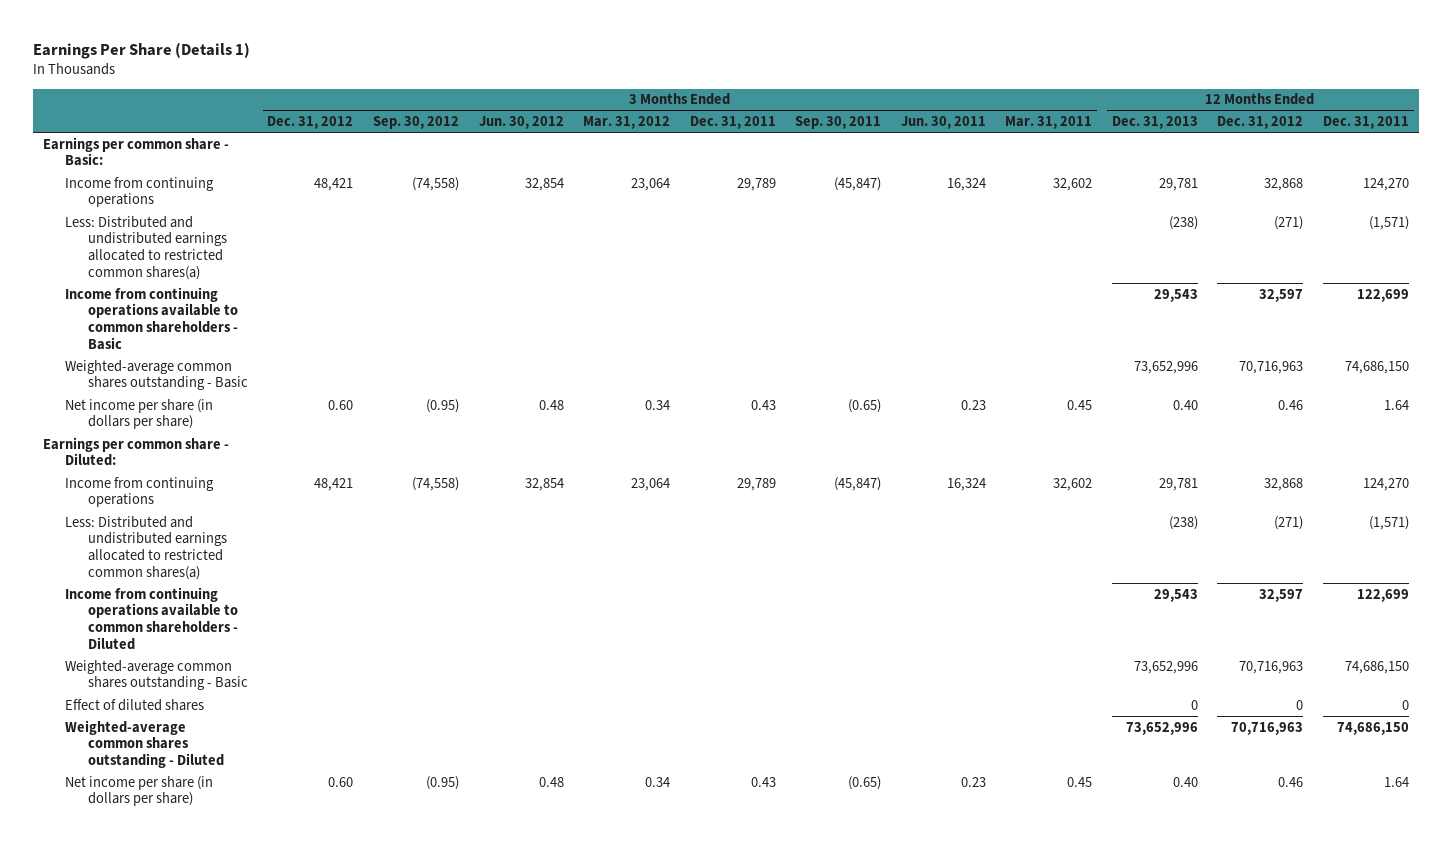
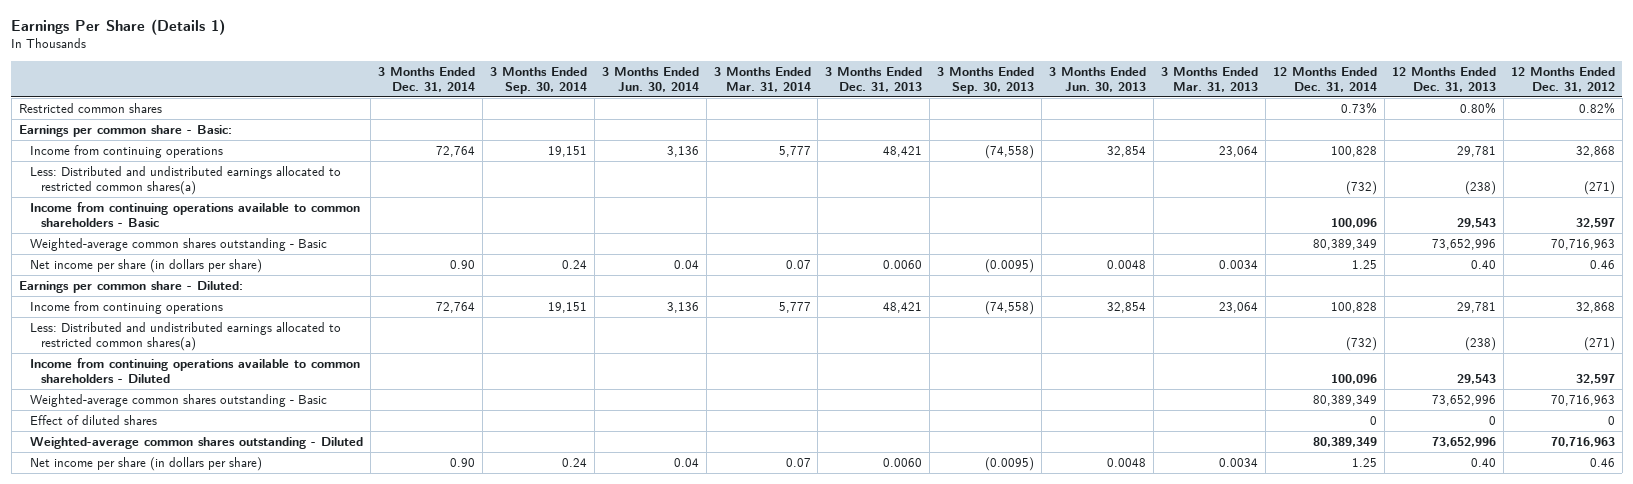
- | 3 Months Ended Dec. 31, 2012 | 3 Months Ended Sep. 30, 2012 | 3 Months Ended Jun. 30, 2012 | 3 Months Ended Mar. 31, 2012 | 3 Months Ended Dec. 31, 2011 | 3 Months Ended Sep. 30, 2011 | 3 Months Ended Jun. 30, 2011 | 3 Months Ended Mar. 31, 2011 | 12 Months Ended Dec. 31, 2013 | 12 Months Ended Dec. 31, 2012 | 12 Months Ended Dec. 31, 2011
+ | 3 Months Ended Dec. 31, 2014 | 3 Months Ended Sep. 30, 2014 | 3 Months Ended Jun. 30, 2014 | 3 Months Ended Mar. 31, 2014 | 3 Months Ended Dec. 31, 2013 | 3 Months Ended Sep. 30, 2013 | 3 Months Ended Jun. 30, 2013 | 3 Months Ended Mar. 31, 2013 | 12 Months Ended Dec. 31, 2014 | 12 Months Ended Dec. 31, 2013 | 12 Months Ended Dec. 31, 2012
+ Restricted common shares | | | | | | | | | 0.73% | 0.80% | 0.82%

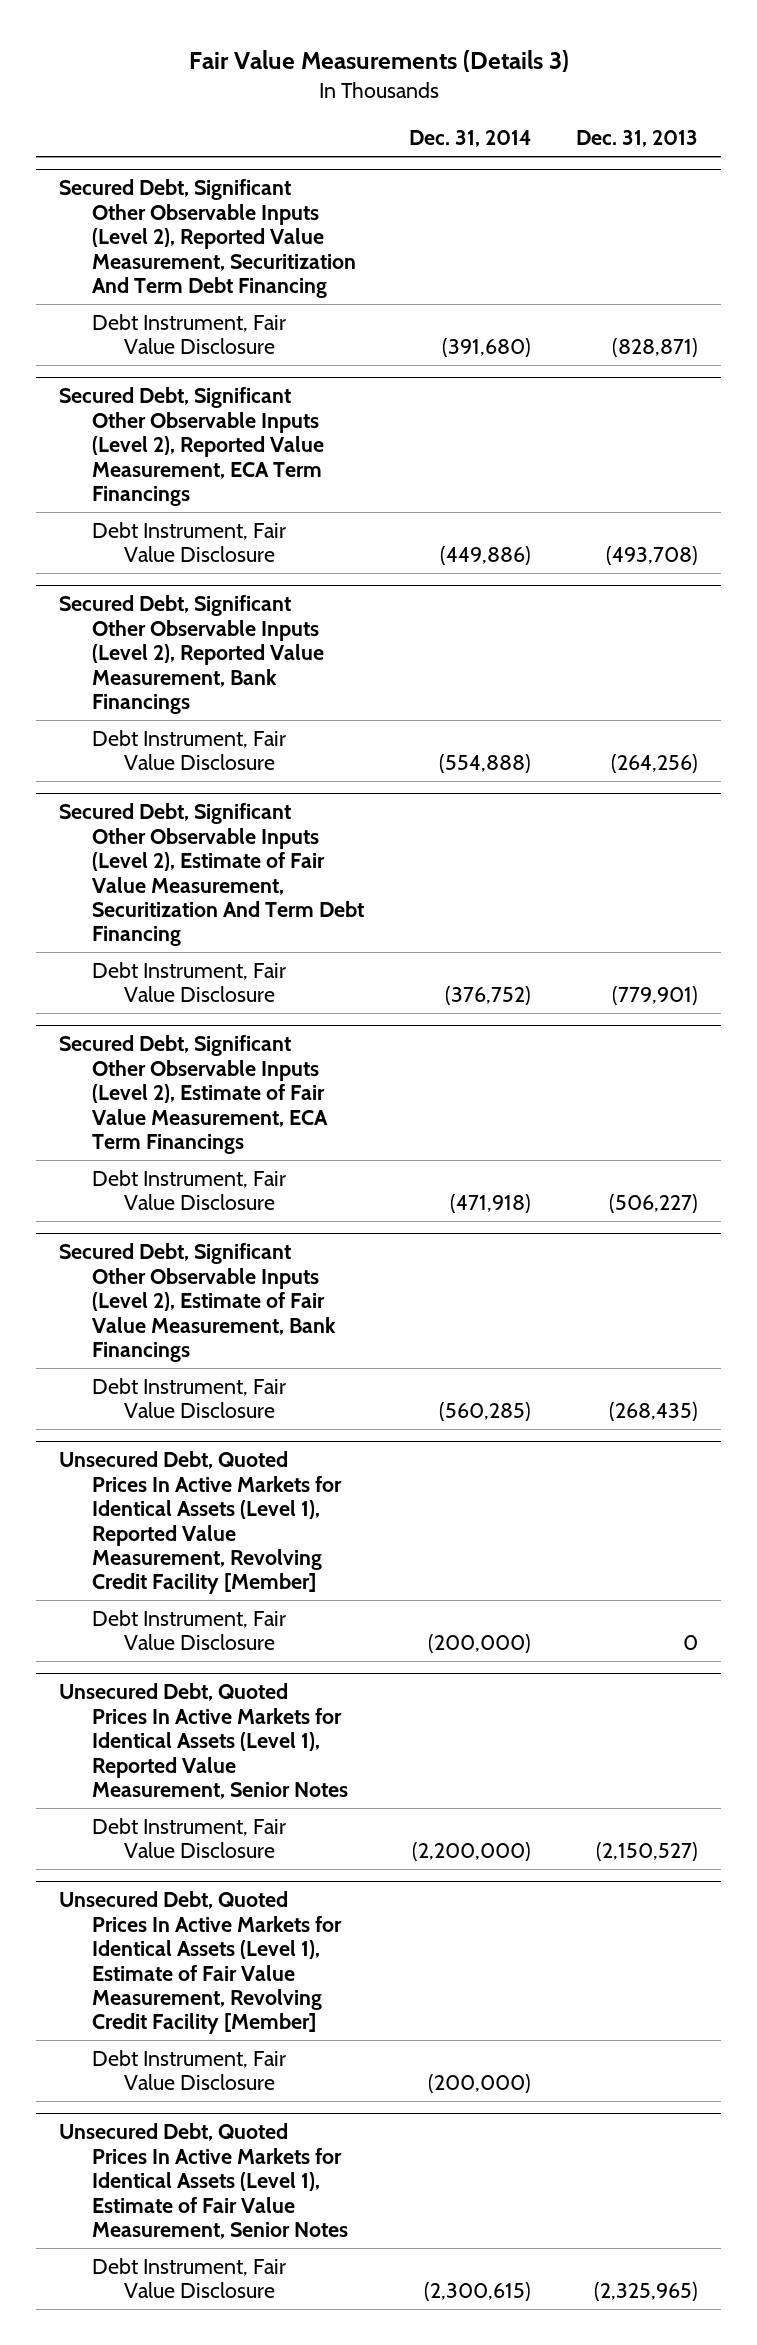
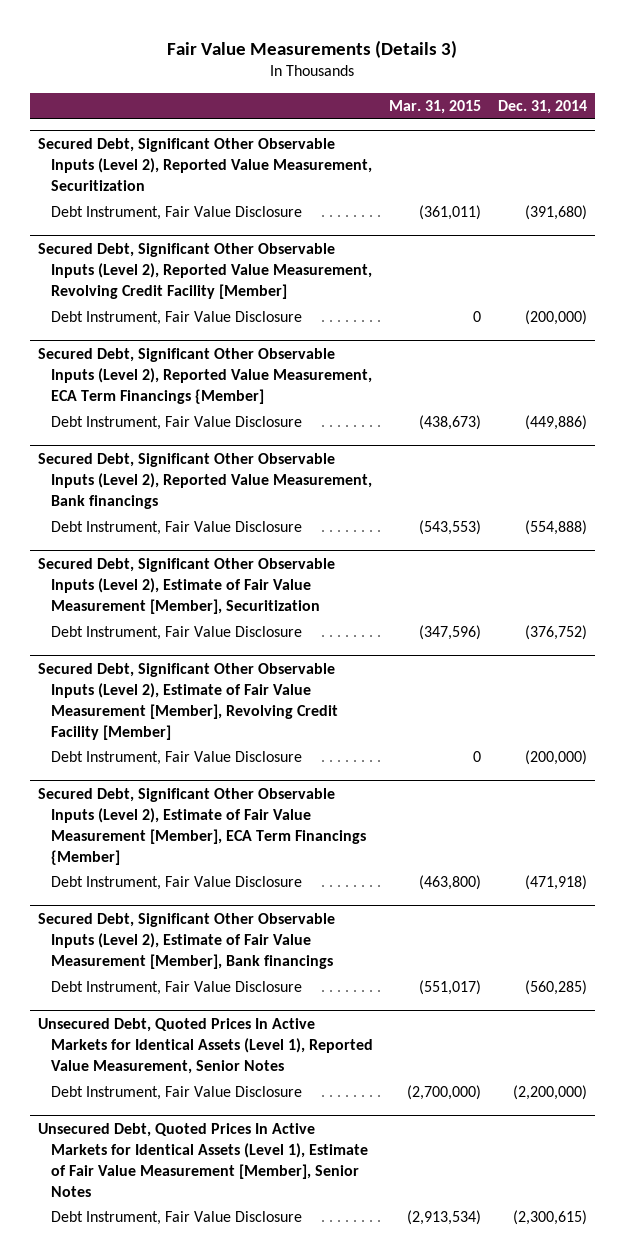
- | Dec. 31, 2014 | Dec. 31, 2013
+ | Mar. 31, 2015 | Dec. 31, 2014
- Secured Debt, Significant Other Observable Inputs (Level 2), Reported Value Measurement, Securitization And Term Debt Financing
+ Secured Debt, Significant Other Observable Inputs (Level 2), Reported Value Measurement, Securitization
- Secured Debt, Significant Other Observable Inputs (Level 2), Reported Value Measurement, ECA Term Financings
+ Secured Debt, Significant Other Observable Inputs (Level 2), Reported Value Measurement, Revolving Credit Facility [Member]
+ Debt Instrument, Fair Value Disclosure | 0 | (200,000)
+ Secured Debt, Significant Other Observable Inputs (Level 2), Reported Value Measurement, ECA Term Financings {Member]
- Secured Debt, Significant Other Observable Inputs (Level 2), Reported Value Measurement, Bank Financings
+ Secured Debt, Significant Other Observable Inputs (Level 2), Reported Value Measurement, Bank financings
- Secured Debt, Significant Other Observable Inputs (Level 2), Estimate of Fair Value Measurement, Securitization And Term Debt Financing
+ Secured Debt, Significant Other Observable Inputs (Level 2), Estimate of Fair Value Measurement [Member], Securitization
- Secured Debt, Significant Other Observable Inputs (Level 2), Estimate of Fair Value Measurement, ECA Term Financings
+ Secured Debt, Significant Other Observable Inputs (Level 2), Estimate of Fair Value Measurement [Member], Revolving Credit Facility [Member]
+ Debt Instrument, Fair Value Disclosure | 0 | (200,000)
+ Secured Debt, Significant Other Observable Inputs (Level 2), Estimate of Fair Value Measurement [Member], ECA Term Financings {Member]
- Secured Debt, Significant Other Observable Inputs (Level 2), Estimate of Fair Value Measurement, Bank Financings
+ Secured Debt, Significant Other Observable Inputs (Level 2), Estimate of Fair Value Measurement [Member], Bank financings
- Unsecured Debt, Quoted Prices In Active Markets for Identical Assets (Level 1), Reported Value Measurement, Revolving Credit Facility [Member]
- Debt Instrument, Fair Value Disclosure | (200,000) | 0
- Unsecured Debt, Quoted Prices In Active Markets for Identical Assets (Level 1), Estimate of Fair Value Measurement, Revolving Credit Facility [Member]
- Debt Instrument, Fair Value Disclosure | (200,000) |
- Unsecured Debt, Quoted Prices In Active Markets for Identical Assets (Level 1), Estimate of Fair Value Measurement, Senior Notes
+ Unsecured Debt, Quoted Prices In Active Markets for Identical Assets (Level 1), Estimate of Fair Value Measurement [Member], Senior Notes

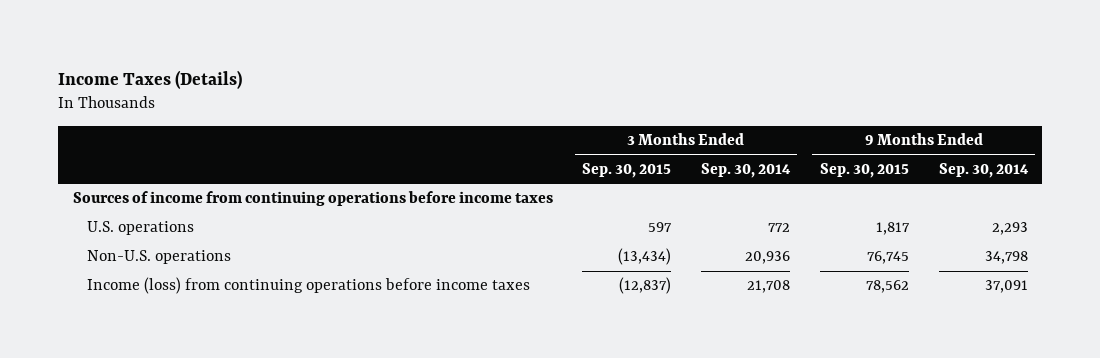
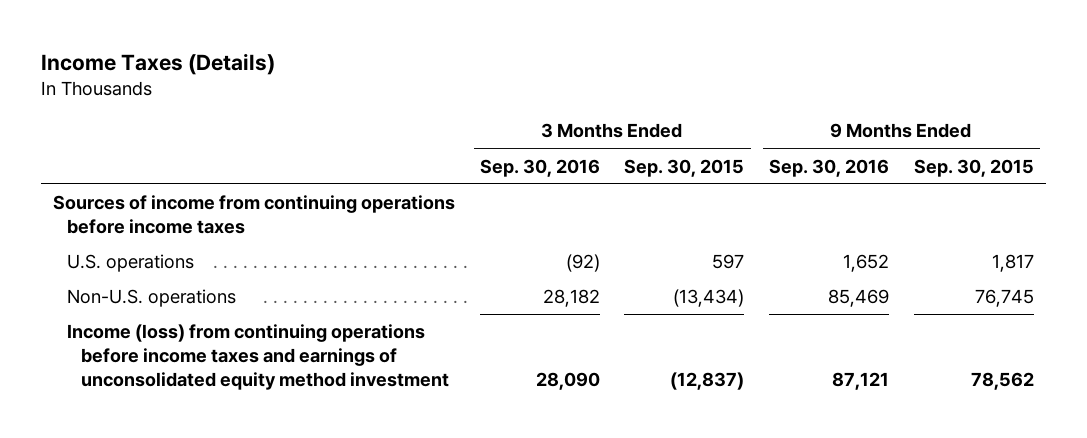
- | 3 Months Ended Sep. 30, 2015 | 3 Months Ended Sep. 30, 2014 | 9 Months Ended Sep. 30, 2015 | 9 Months Ended Sep. 30, 2014
+ | 3 Months Ended Sep. 30, 2016 | 3 Months Ended Sep. 30, 2015 | 9 Months Ended Sep. 30, 2016 | 9 Months Ended Sep. 30, 2015
- Income (loss) from continuing operations before income taxes | (12,837) | 21,708 | 78,562 | 37,091
+ Income (loss) from continuing operations before income taxes and earnings of unconsolidated equity method investment | 28,090 | (12,837) | 87,121 | 78,562

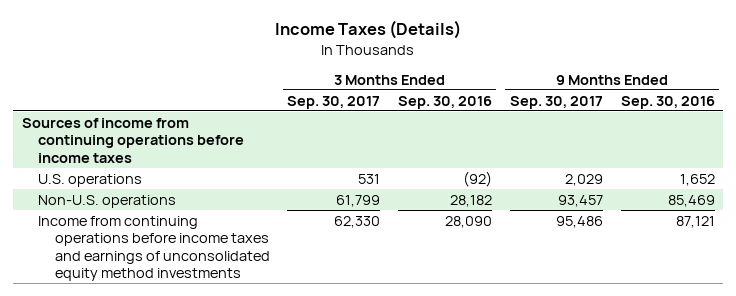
- | 3 Months Ended Sep. 30, 2016 | 3 Months Ended Sep. 30, 2015 | 9 Months Ended Sep. 30, 2016 | 9 Months Ended Sep. 30, 2015
+ | 3 Months Ended Sep. 30, 2017 | 3 Months Ended Sep. 30, 2016 | 9 Months Ended Sep. 30, 2017 | 9 Months Ended Sep. 30, 2016
- Income (loss) from continuing operations before income taxes and earnings of unconsolidated equity method investment | 28,090 | (12,837) | 87,121 | 78,562
+ Income from continuing operations before income taxes and earnings of unconsolidated equity method investments | 62,330 | 28,090 | 95,486 | 87,121

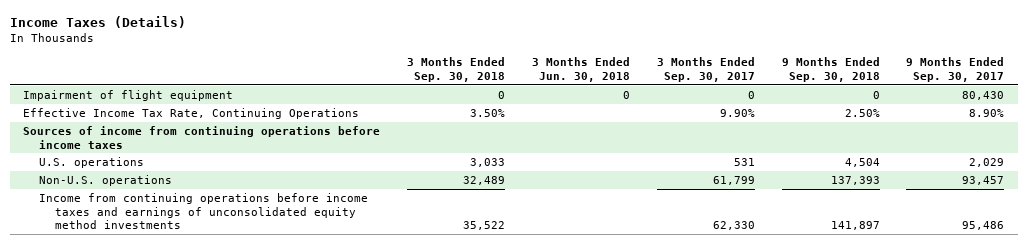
- | 3 Months Ended Sep. 30, 2017 | 3 Months Ended Sep. 30, 2016 | 9 Months Ended Sep. 30, 2017 | 9 Months Ended Sep. 30, 2016
+ | 3 Months Ended Sep. 30, 2018 | 3 Months Ended Jun. 30, 2018 | 3 Months Ended Sep. 30, 2017 | 9 Months Ended Sep. 30, 2018 | 9 Months Ended Sep. 30, 2017
+ Impairment of flight equipment | 0 | 0 | 0 | 0 | 80,430
+ Effective Income Tax Rate, Continuing Operations | 3.50% | | 9.90% | 2.50% | 8.90%

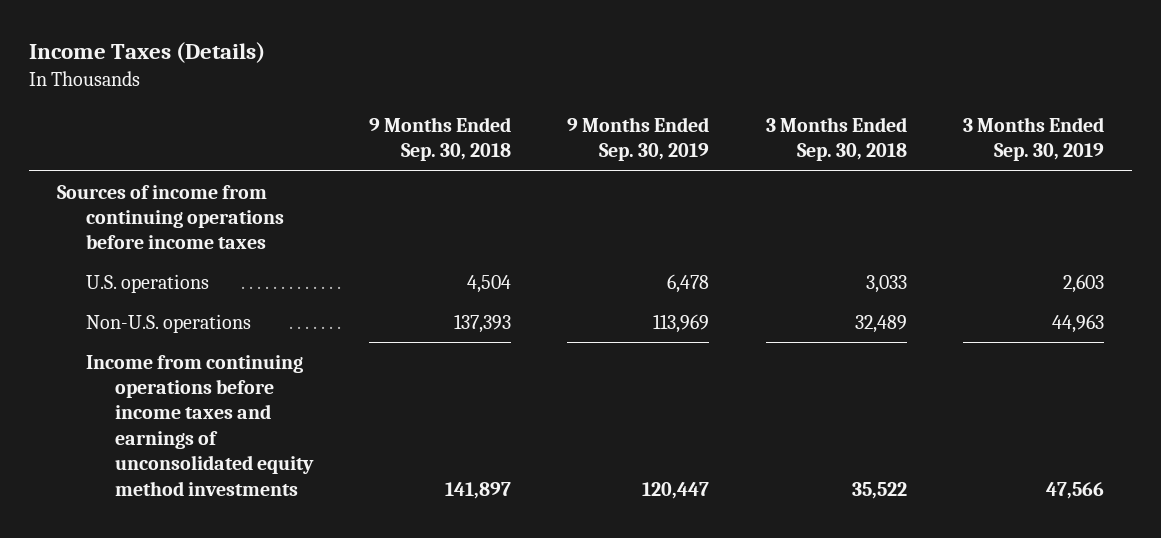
- | 3 Months Ended Sep. 30, 2018 | 3 Months Ended Jun. 30, 2018 | 3 Months Ended Sep. 30, 2017 | 9 Months Ended Sep. 30, 2018 | 9 Months Ended Sep. 30, 2017
+ | 9 Months Ended Sep. 30, 2018 | 9 Months Ended Sep. 30, 2019 | 3 Months Ended Sep. 30, 2018 | 3 Months Ended Sep. 30, 2019
- Impairment of flight equipment | 0 | 0 | 0 | 0 | 80,430
- Effective Income Tax Rate, Continuing Operations | 3.50% | | 9.90% | 2.50% | 8.90%

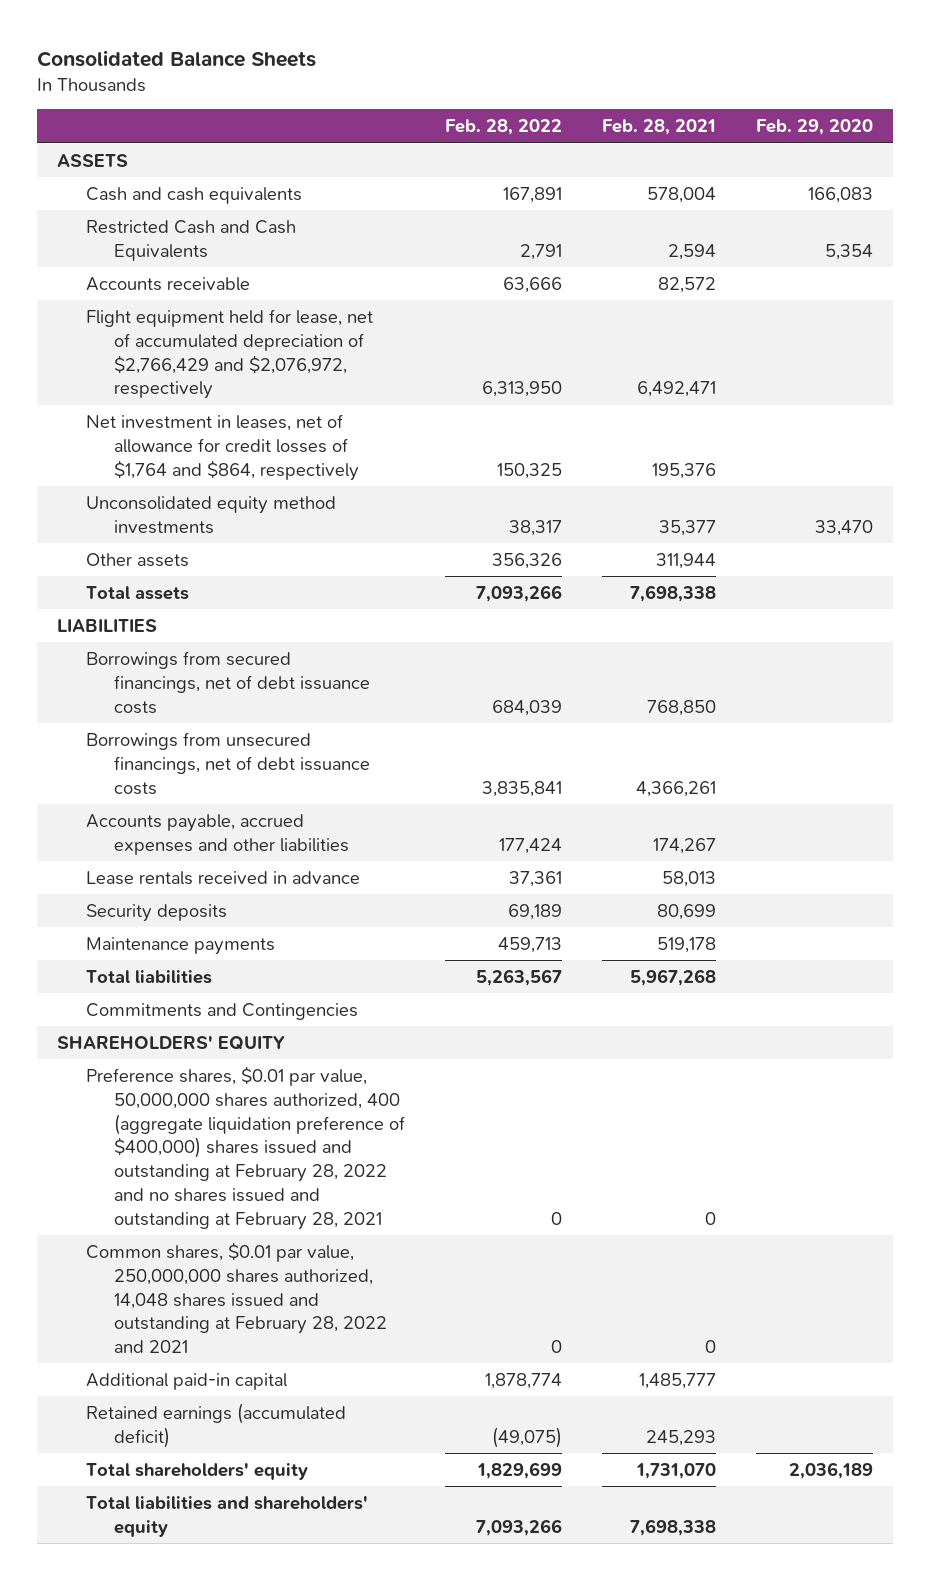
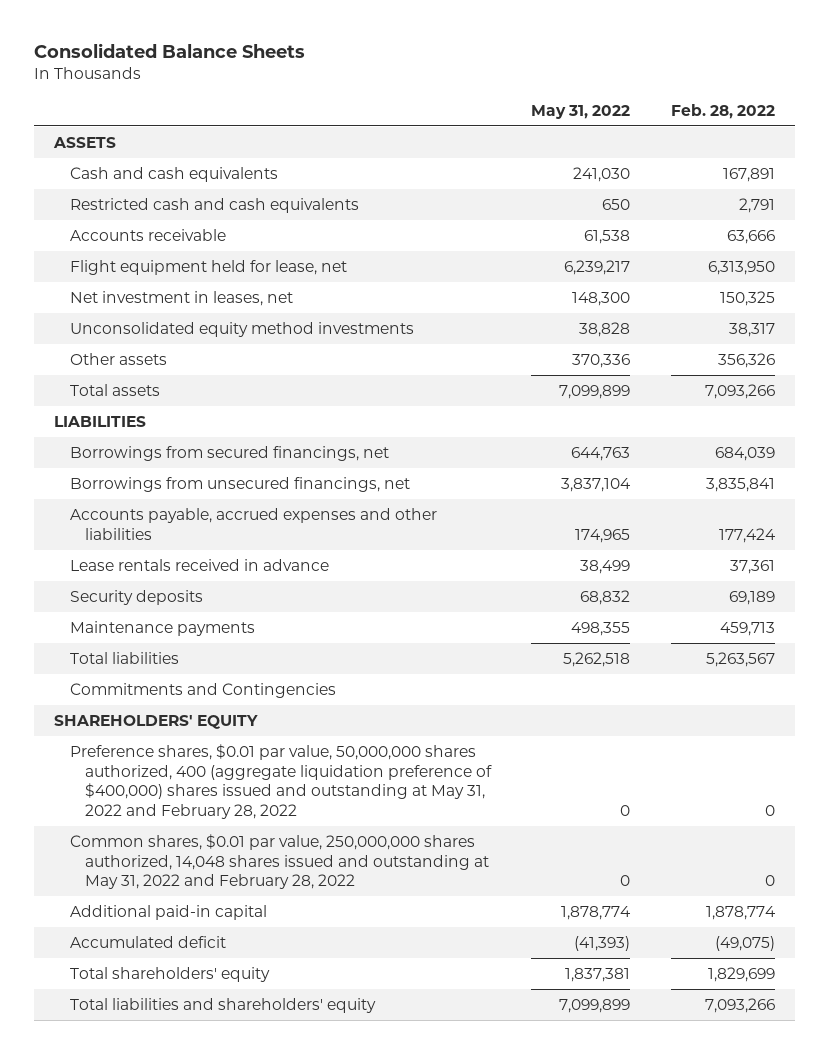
- | Feb. 28, 2022 | Feb. 28, 2021 | Feb. 29, 2020
+ | May 31, 2022 | Feb. 28, 2022
- Restricted Cash and Cash Equivalents | 2,791 | 2,594 | 5,354
+ Restricted cash and cash equivalents | 650 | 2,791
- Flight equipment held for lease, net of accumulated depreciation of $2,766,429 and $2,076,972, respectively | 6,313,950 | 6,492,471 |
- Net investment in leases, net of allowance for credit losses of $1,764 and $864, respectively | 150,325 | 195,376 |
+ Flight equipment held for lease, net | 6,239,217 | 6,313,950
+ Net investment in leases, net | 148,300 | 150,325
- Borrowings from secured financings, net of debt issuance costs | 684,039 | 768,850 |
- Borrowings from unsecured financings, net of debt issuance costs | 3,835,841 | 4,366,261 |
+ Borrowings from secured financings, net | 644,763 | 684,039
+ Borrowings from unsecured financings, net | 3,837,104 | 3,835,841
- Preference shares, $0.01 par value, 50,000,000 shares authorized, 400 (aggregate liquidation preference of $400,000) shares issued and outstanding at February 28, 2022 and no shares issued and outstanding at February 28, 2021 | 0 | 0 |
- Common shares, $0.01 par value, 250,000,000 shares authorized, 14,048 shares issued and outstanding at February 28, 2022 and 2021 | 0 | 0 |
+ Preference shares, $0.01 par value, 50,000,000 shares authorized, 400 (aggregate liquidation preference of $400,000) shares issued and outstanding at May 31, 2022 and February 28, 2022 | 0 | 0
+ Common shares, $0.01 par value, 250,000,000 shares authorized, 14,048 shares issued and outstanding at May 31, 2022 and February 28, 2022 | 0 | 0
- Retained earnings (accumulated deficit) | (49,075) | 245,293 |
+ Accumulated deficit | (41,393) | (49,075)

